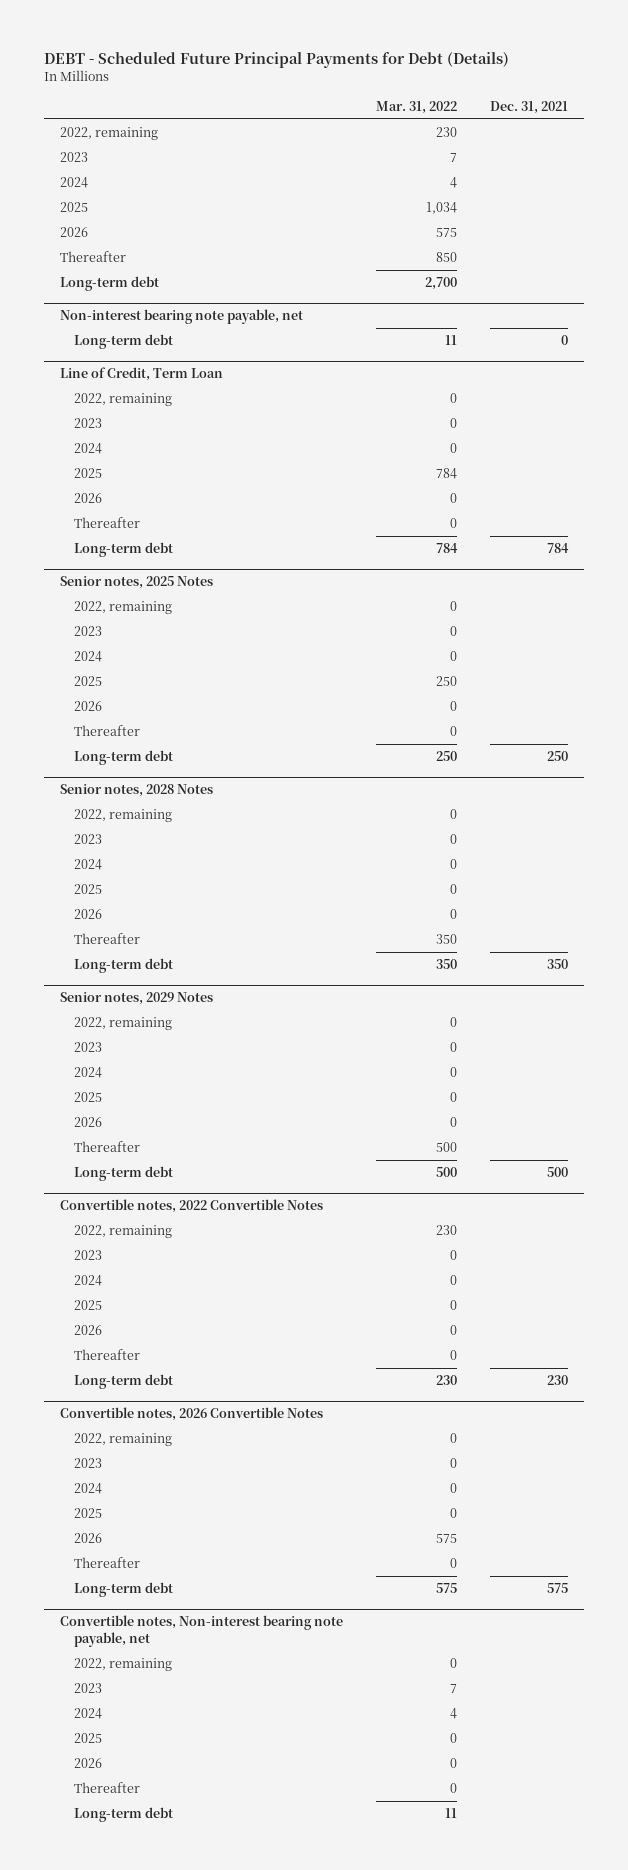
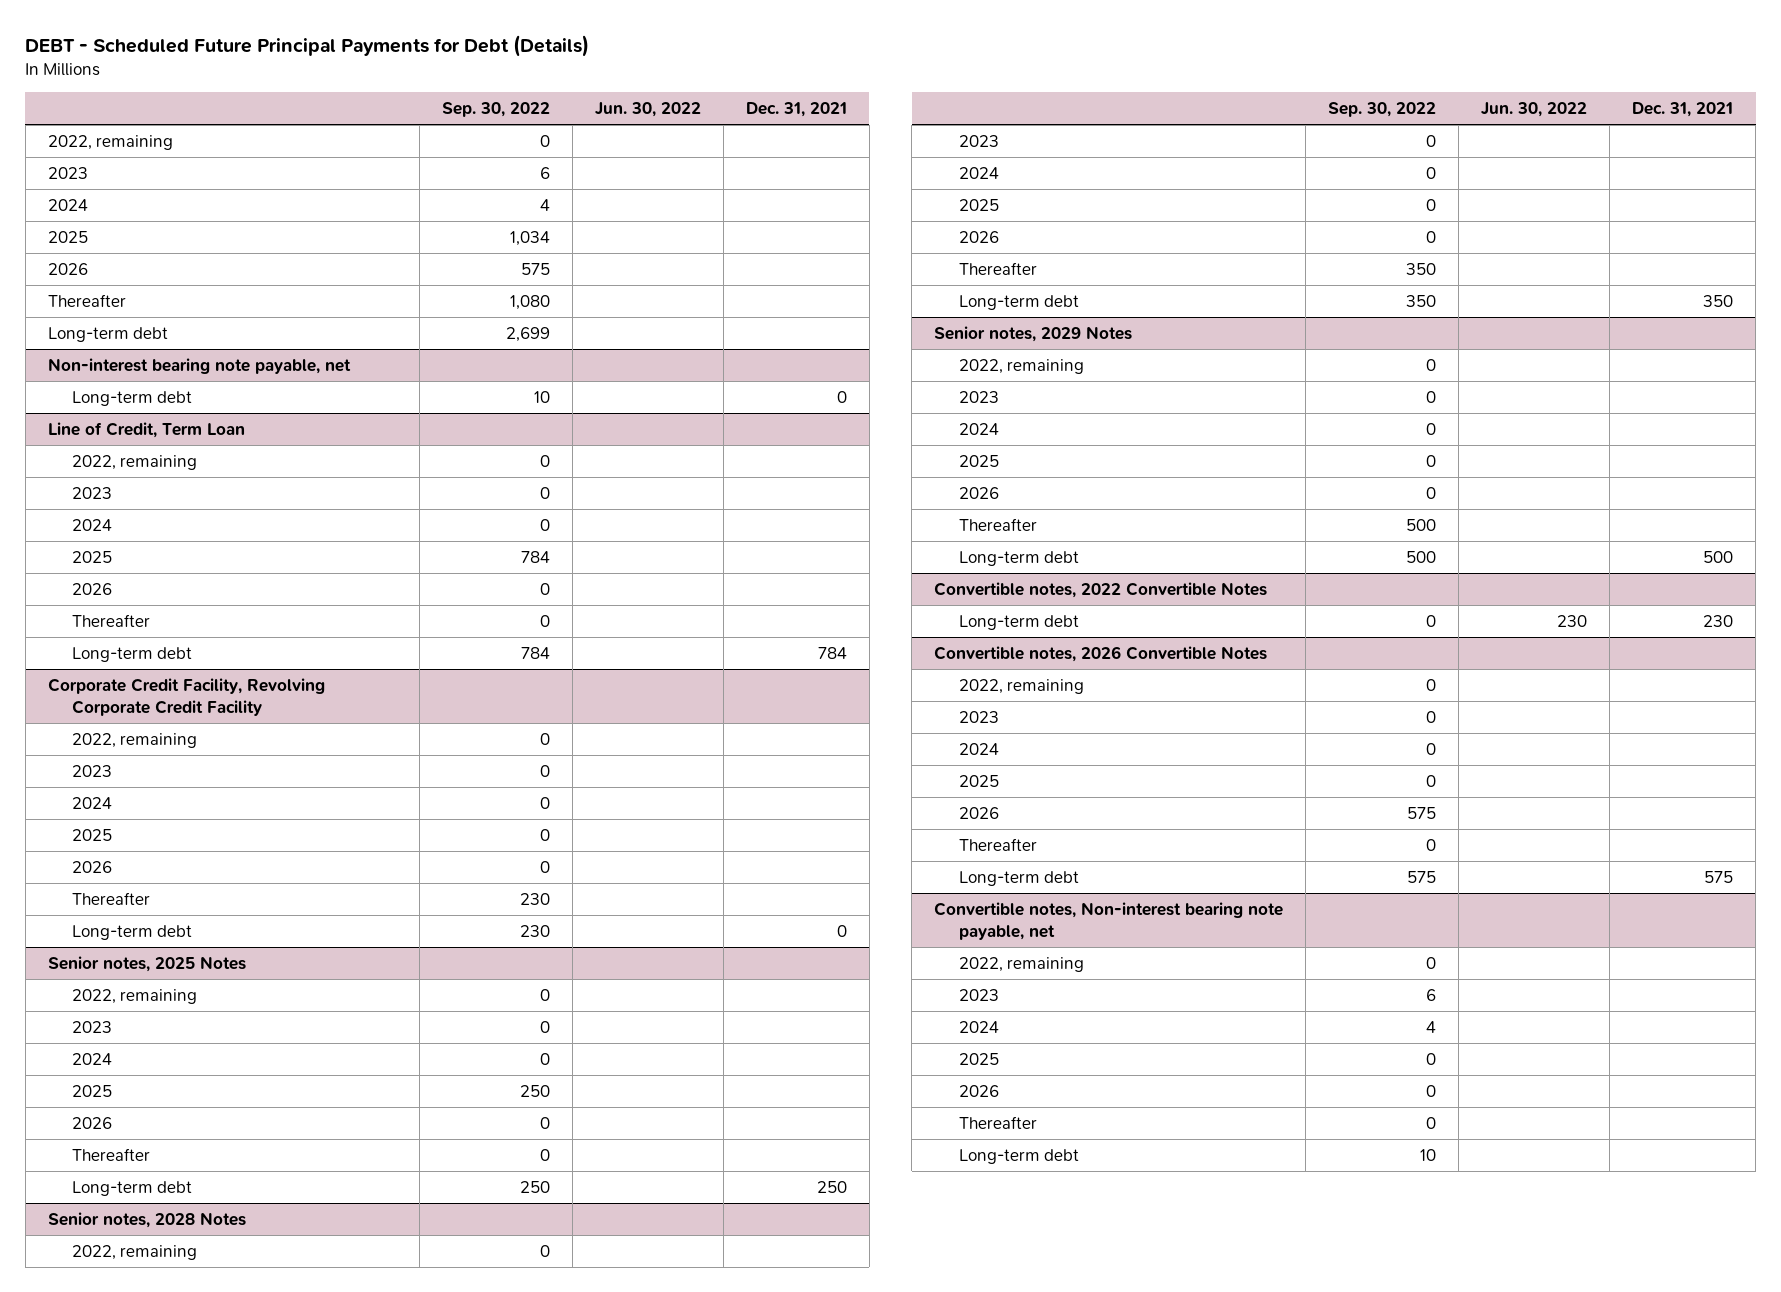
- | Mar. 31, 2022 | Dec. 31, 2021
+ | Sep. 30, 2022 | Jun. 30, 2022 | Dec. 31, 2021
+ Corporate Credit Facility, Revolving Corporate Credit Facility
+ 2022, remaining | 0 | |
+ 2023 | 0 | |
+ 2024 | 0 | |
+ 2025 | 0 | |
+ 2026 | 0 | |
+ Thereafter | 230 | |
+ Long-term debt | 230 | | 0
@ Convertible notes, 2022 Convertible Notes
- 2022, remaining | 230 |
- 2023 | 0 |
- 2024 | 0 |
- 2025 | 0 |
- 2026 | 0 |
- Thereafter | 0 |

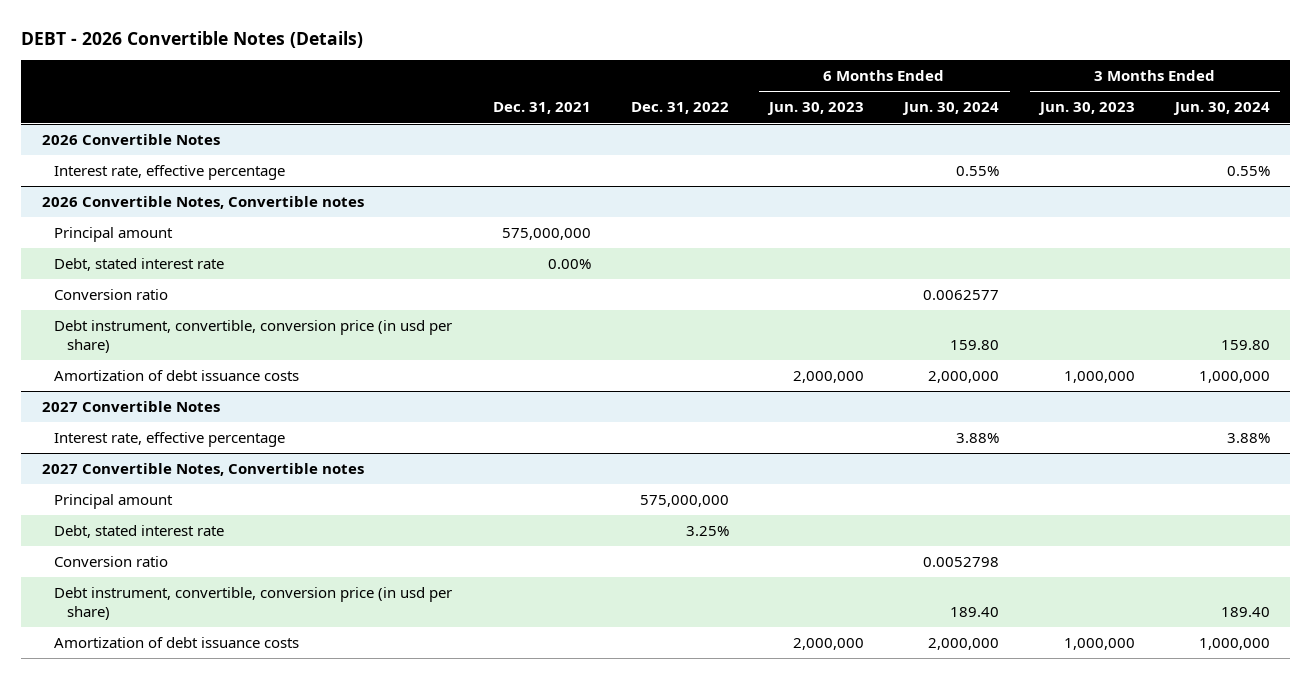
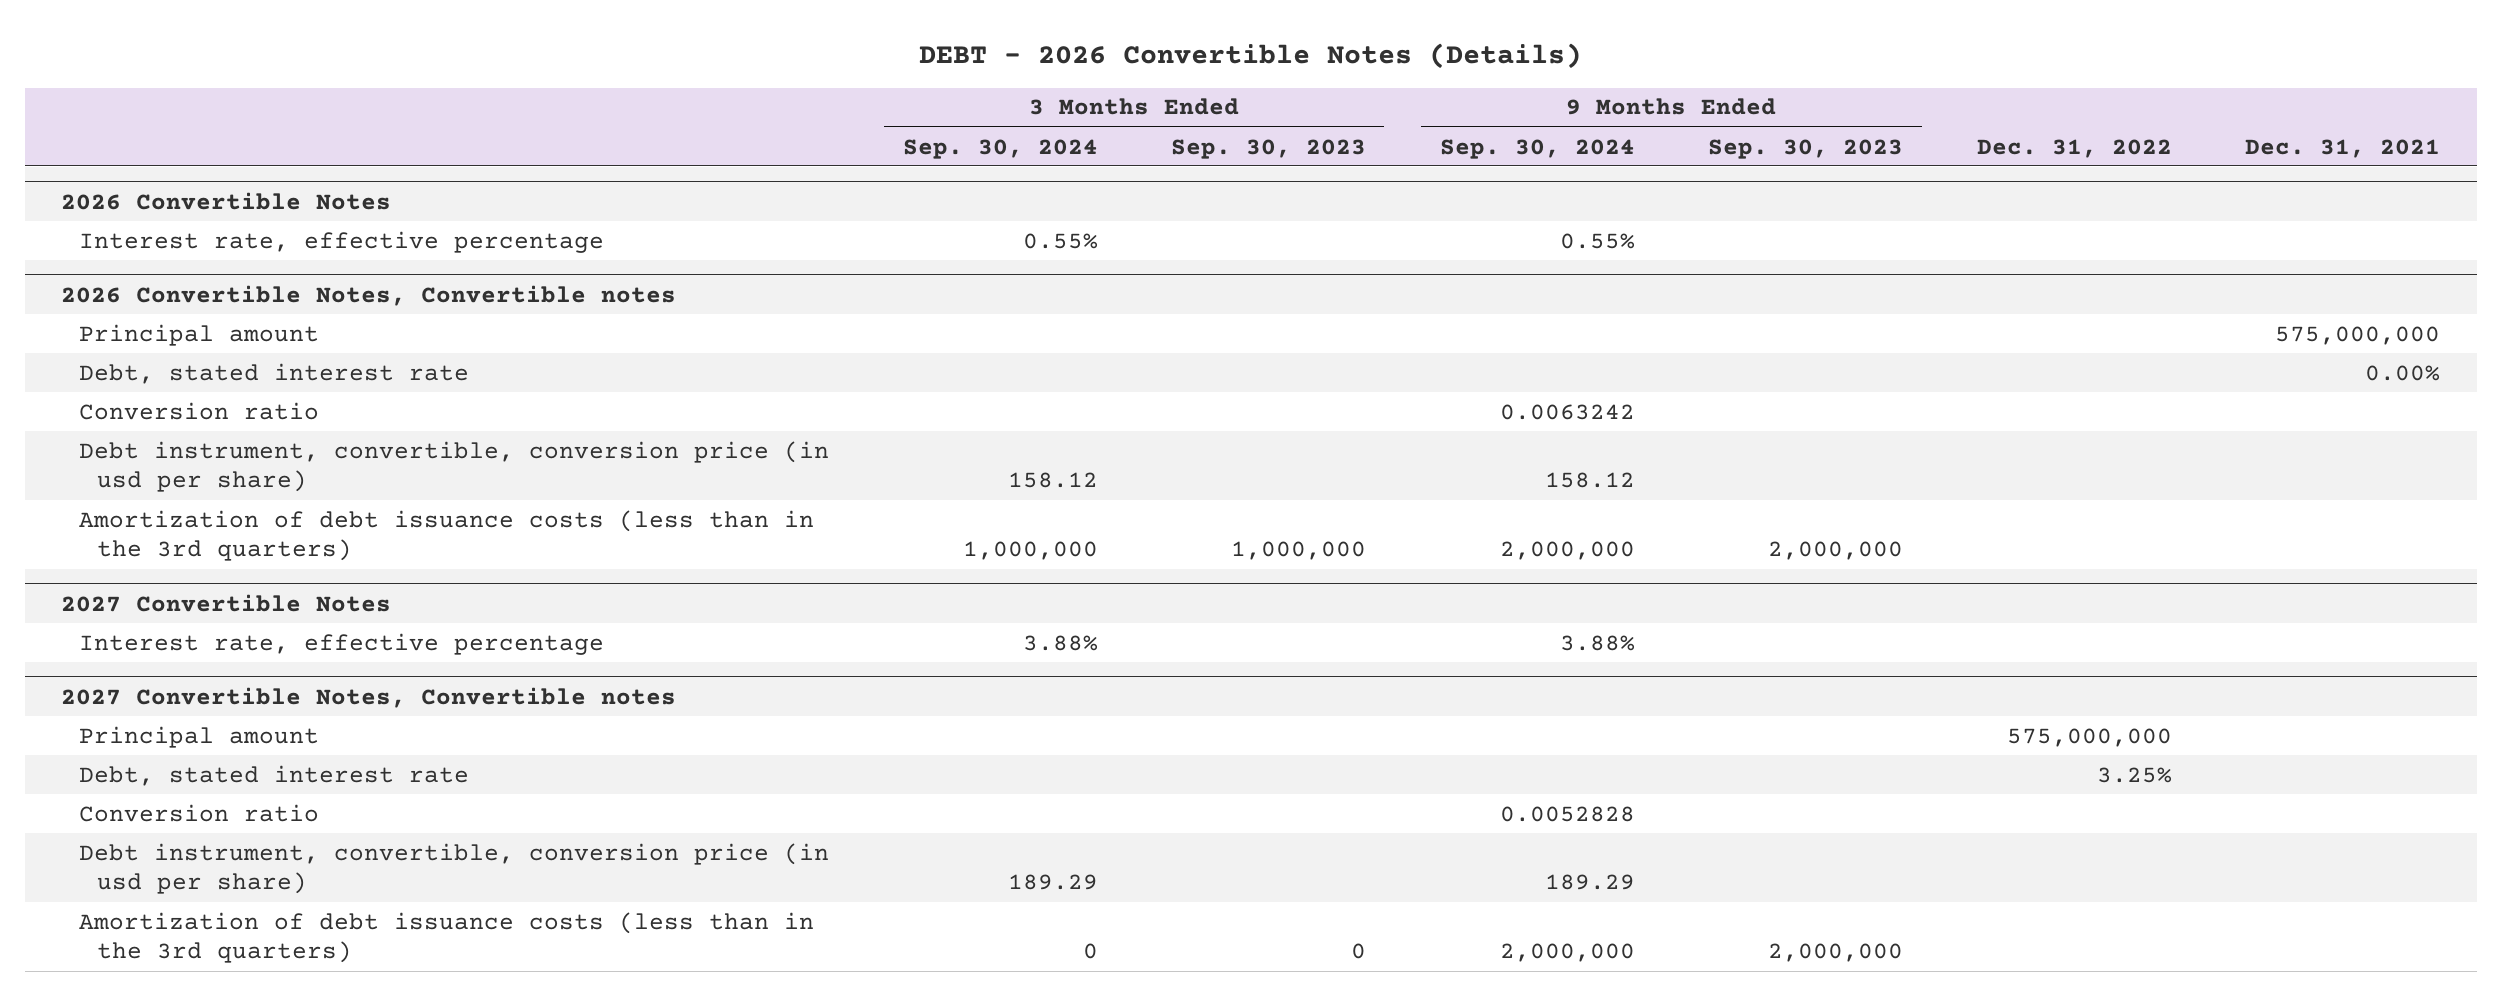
- | Dec. 31, 2021 | Dec. 31, 2022 | 6 Months Ended Jun. 30, 2023 | 6 Months Ended Jun. 30, 2024 | 3 Months Ended Jun. 30, 2023 | 3 Months Ended Jun. 30, 2024
+ | 3 Months Ended Sep. 30, 2024 | 3 Months Ended Sep. 30, 2023 | 9 Months Ended Sep. 30, 2024 | 9 Months Ended Sep. 30, 2023 | Dec. 31, 2022 | Dec. 31, 2021
@ 2026 Convertible Notes, Convertible notes
- Amortization of debt issuance costs | | | 2,000,000 | 2,000,000 | 1,000,000 | 1,000,000
+ Amortization of debt issuance costs (less than in the 3rd quarters) | 1,000,000 | 1,000,000 | 2,000,000 | 2,000,000 | |
@ 2027 Convertible Notes, Convertible notes
- Amortization of debt issuance costs | | | 2,000,000 | 2,000,000 | 1,000,000 | 1,000,000
+ Amortization of debt issuance costs (less than in the 3rd quarters) | 0 | 0 | 2,000,000 | 2,000,000 | |

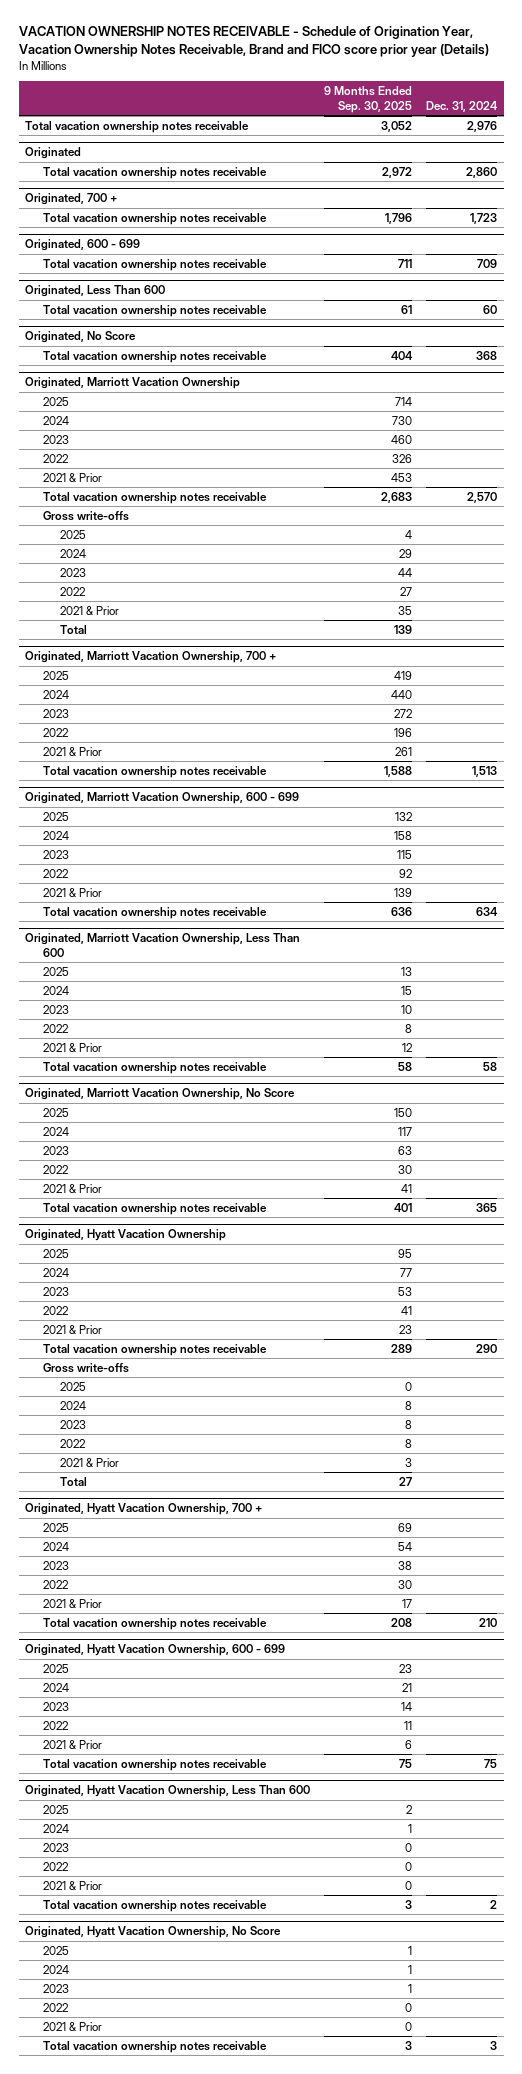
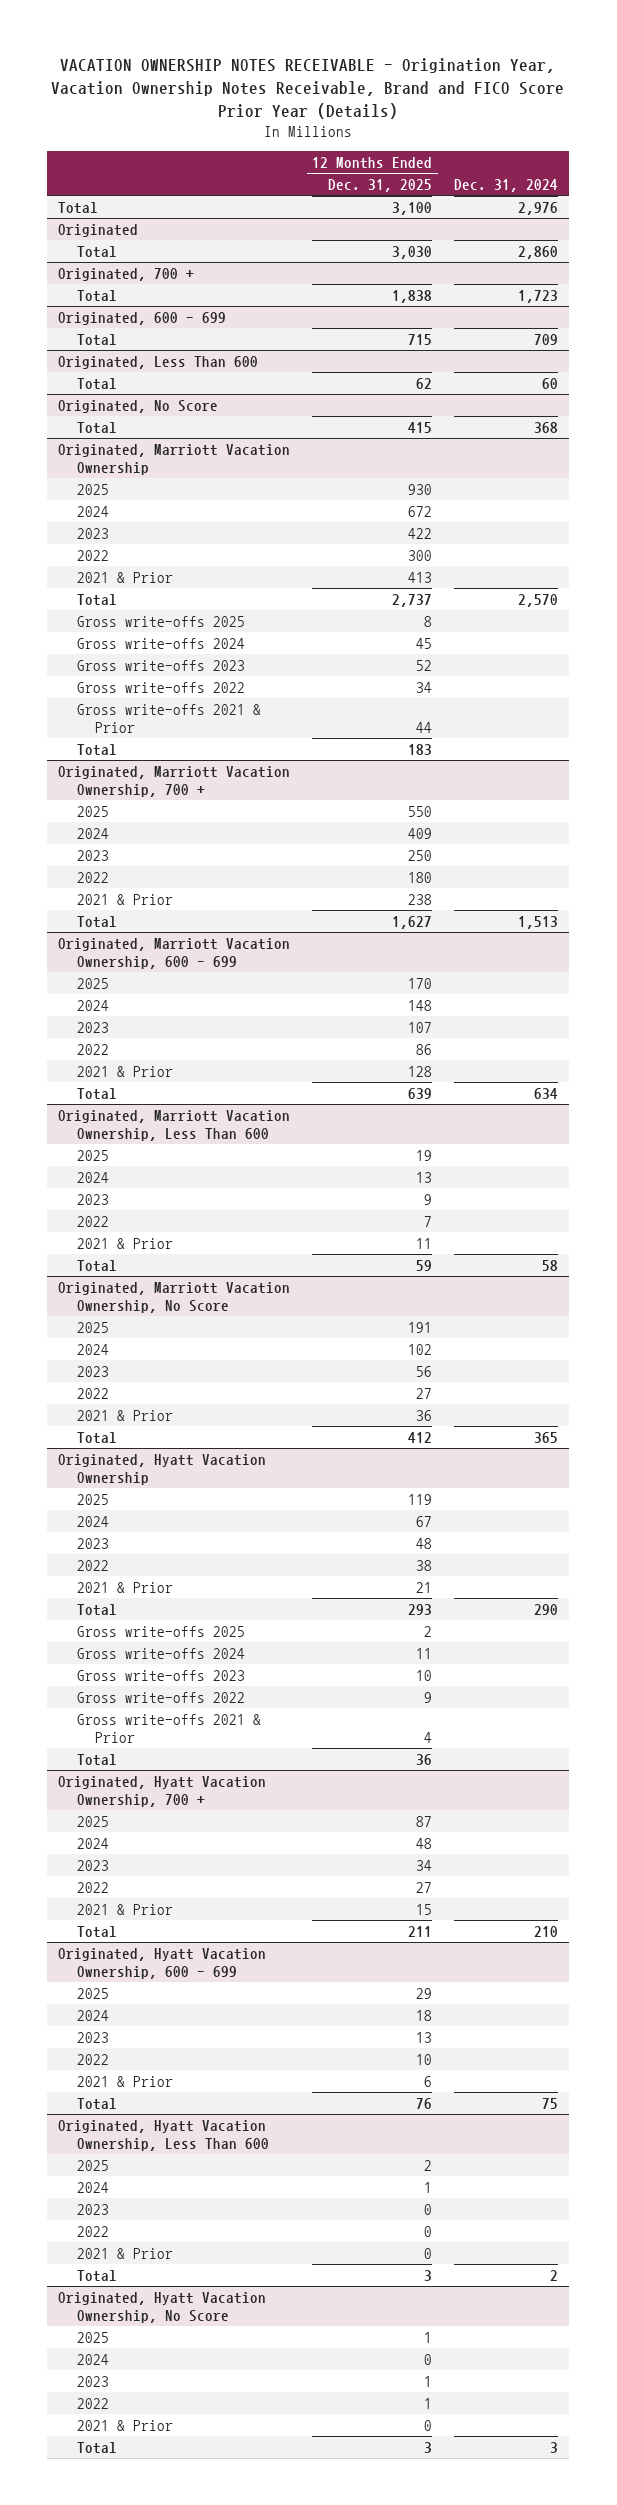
- VACATION OWNERSHIP NOTES RECEIVABLE - Schedule of Origination Year, Vacation Ownership Notes Receivable, Brand and FICO score prior year (Details)
+ VACATION OWNERSHIP NOTES RECEIVABLE - Origination Year, Vacation Ownership Notes Receivable, Brand and FICO Score Prior Year (Details)
- | 9 Months Ended Sep. 30, 2025 | Dec. 31, 2024
+ | 12 Months Ended Dec. 31, 2025 | Dec. 31, 2024
- Total vacation ownership notes receivable | 3,052 | 2,976
+ Total | 3,100 | 2,976
@ Originated
- Total vacation ownership notes receivable | 2,972 | 2,860
+ Total | 3,030 | 2,860
@ Originated, 700 +
- Total vacation ownership notes receivable | 1,796 | 1,723
+ Total | 1,838 | 1,723
@ Originated, 600 - 699
- Total vacation ownership notes receivable | 711 | 709
+ Total | 715 | 709
@ Originated, Less Than 600
- Total vacation ownership notes receivable | 61 | 60
+ Total | 62 | 60
@ Originated, No Score
- Total vacation ownership notes receivable | 404 | 368
+ Total | 415 | 368
@ Originated, Marriott Vacation Ownership
- Total vacation ownership notes receivable | 2,683 | 2,570
- Gross write-offs
- 2025 | 4 |
- 2024 | 29 |
- 2023 | 44 |
- 2022 | 27 |
- 2021 & Prior | 35 |
+ Total | 2,737 | 2,570
+ Gross write-offs 2025 | 8 |
+ Gross write-offs 2024 | 45 |
+ Gross write-offs 2023 | 52 |
+ Gross write-offs 2022 | 34 |
+ Gross write-offs 2021 & Prior | 44 |
@ Originated, Marriott Vacation Ownership, 700 +
- Total vacation ownership notes receivable | 1,588 | 1,513
+ Total | 1,627 | 1,513
@ Originated, Marriott Vacation Ownership, 600 - 699
- Total vacation ownership notes receivable | 636 | 634
+ Total | 639 | 634
@ Originated, Marriott Vacation Ownership, Less Than 600
- Total vacation ownership notes receivable | 58 | 58
+ Total | 59 | 58
@ Originated, Marriott Vacation Ownership, No Score
- Total vacation ownership notes receivable | 401 | 365
+ Total | 412 | 365
@ Originated, Hyatt Vacation Ownership
- Total vacation ownership notes receivable | 289 | 290
- Gross write-offs
- 2025 | 0 |
- 2024 | 8 |
- 2023 | 8 |
- 2022 | 8 |
- 2021 & Prior | 3 |
+ Total | 293 | 290
+ Gross write-offs 2025 | 2 |
+ Gross write-offs 2024 | 11 |
+ Gross write-offs 2023 | 10 |
+ Gross write-offs 2022 | 9 |
+ Gross write-offs 2021 & Prior | 4 |
@ Originated, Hyatt Vacation Ownership, 700 +
- Total vacation ownership notes receivable | 208 | 210
+ Total | 211 | 210
@ Originated, Hyatt Vacation Ownership, 600 - 699
- Total vacation ownership notes receivable | 75 | 75
+ Total | 76 | 75
@ Originated, Hyatt Vacation Ownership, Less Than 600
- Total vacation ownership notes receivable | 3 | 2
+ Total | 3 | 2
@ Originated, Hyatt Vacation Ownership, No Score
- Total vacation ownership notes receivable | 3 | 3
+ Total | 3 | 3

